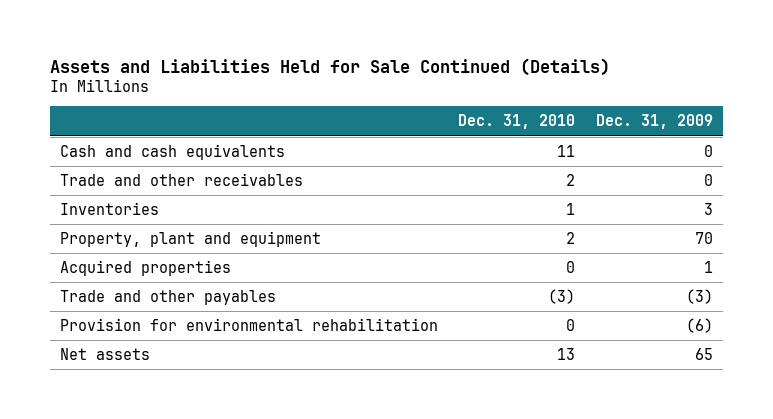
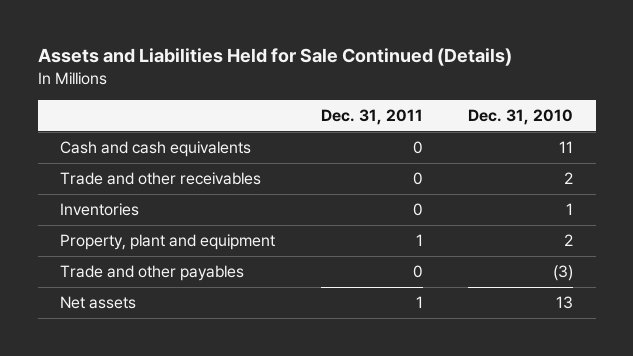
- | Dec. 31, 2010 | Dec. 31, 2009
+ | Dec. 31, 2011 | Dec. 31, 2010
- Acquired properties | 0 | 1
- Provision for environmental rehabilitation | 0 | (6)

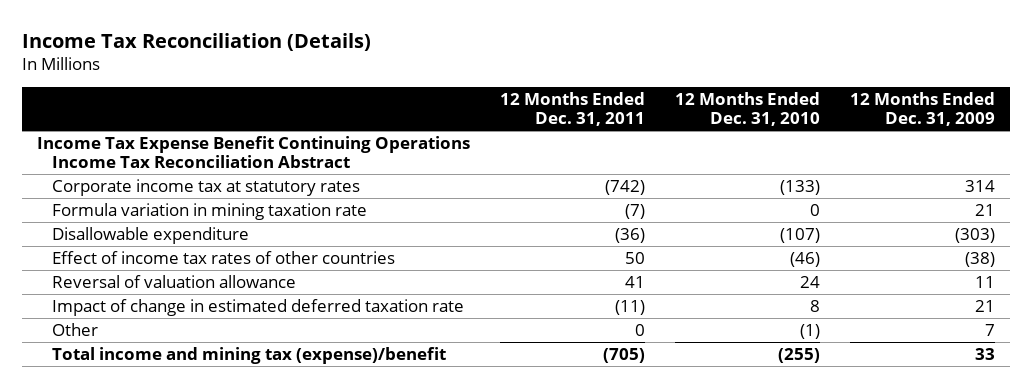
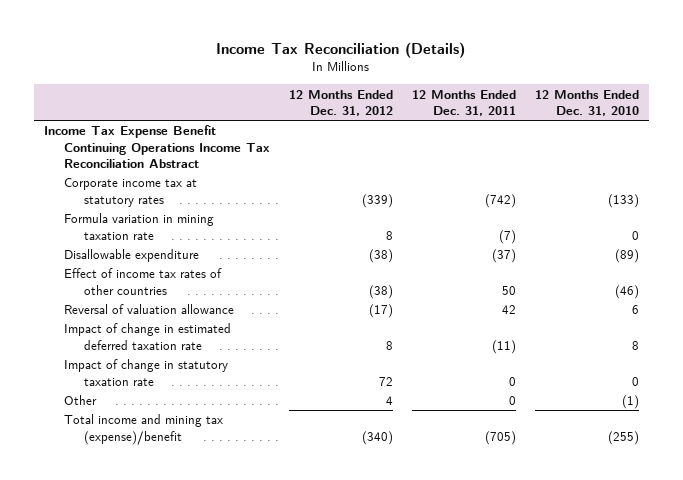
- | 12 Months Ended Dec. 31, 2011 | 12 Months Ended Dec. 31, 2010 | 12 Months Ended Dec. 31, 2009
+ | 12 Months Ended Dec. 31, 2012 | 12 Months Ended Dec. 31, 2011 | 12 Months Ended Dec. 31, 2010
- Disallowable expenditure | (36) | (107) | (303)
+ Disallowable expenditure | (38) | (37) | (89)
- Reversal of valuation allowance | 41 | 24 | 11
+ Reversal of valuation allowance | (17) | 42 | 6
+ Impact of change in statutory taxation rate | 72 | 0 | 0

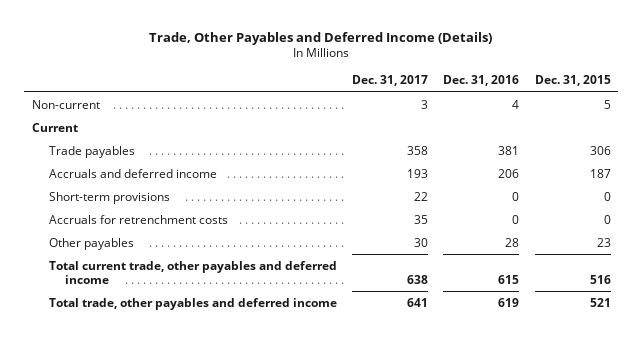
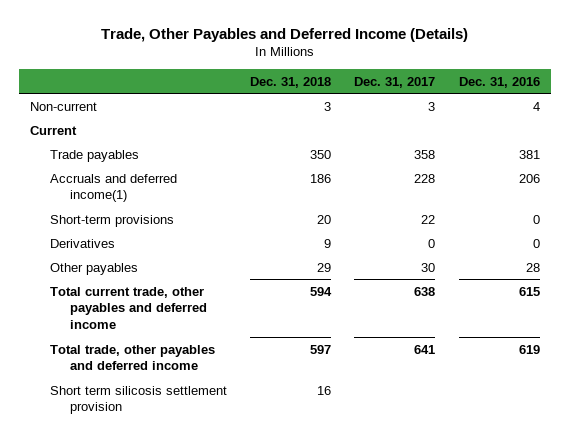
- | Dec. 31, 2017 | Dec. 31, 2016 | Dec. 31, 2015
+ | Dec. 31, 2018 | Dec. 31, 2017 | Dec. 31, 2016
- Accruals and deferred income | 193 | 206 | 187
+ Accruals and deferred income(1) | 186 | 228 | 206
- Accruals for retrenchment costs | 35 | 0 | 0
+ Derivatives | 9 | 0 | 0
+ Short term silicosis settlement provision | 16 | |

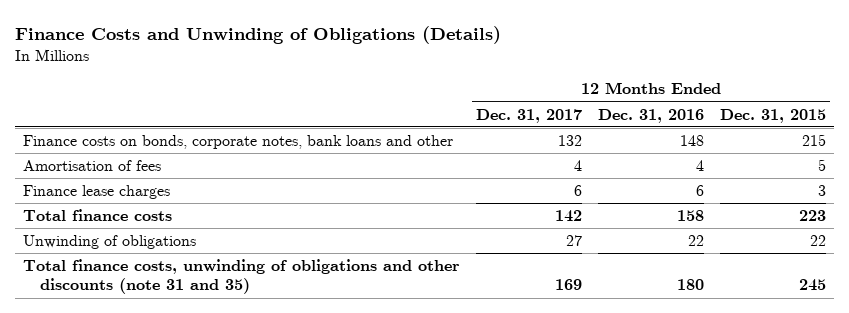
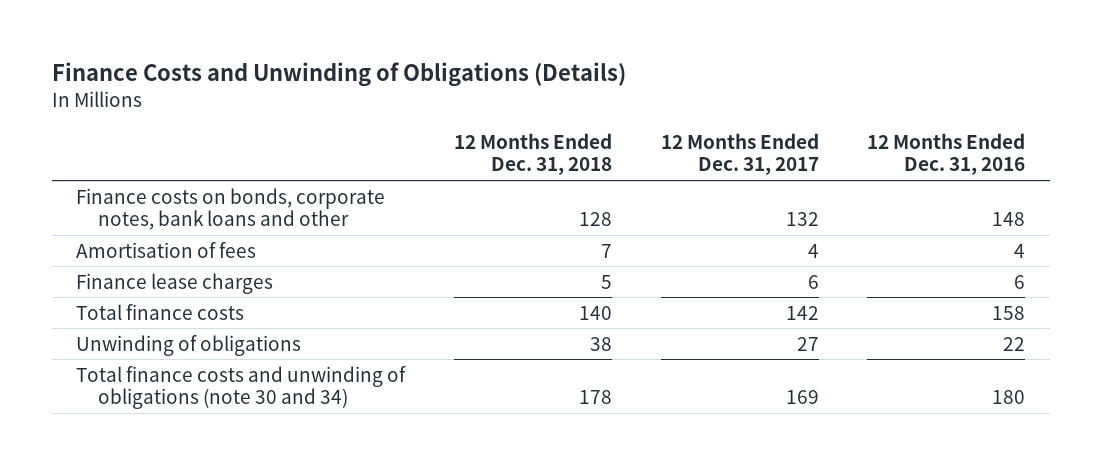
- | 12 Months Ended Dec. 31, 2017 | 12 Months Ended Dec. 31, 2016 | 12 Months Ended Dec. 31, 2015
+ | 12 Months Ended Dec. 31, 2018 | 12 Months Ended Dec. 31, 2017 | 12 Months Ended Dec. 31, 2016
- Total finance costs, unwinding of obligations and other discounts (note 31 and 35) | 169 | 180 | 245
+ Total finance costs and unwinding of obligations (note 30 and 34) | 178 | 169 | 180

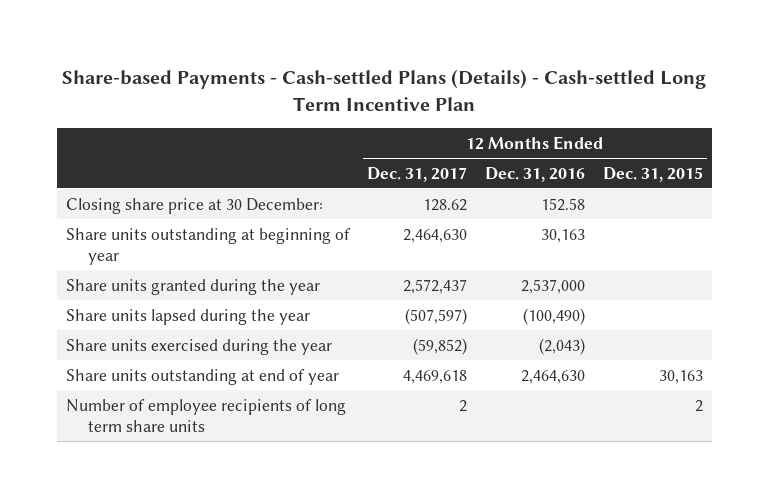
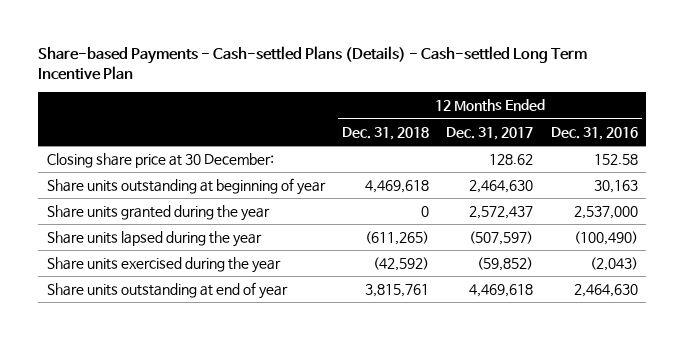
- | 12 Months Ended Dec. 31, 2017 | 12 Months Ended Dec. 31, 2016 | 12 Months Ended Dec. 31, 2015
+ | 12 Months Ended Dec. 31, 2018 | 12 Months Ended Dec. 31, 2017 | 12 Months Ended Dec. 31, 2016
- Number of employee recipients of long term share units | 2 | | 2

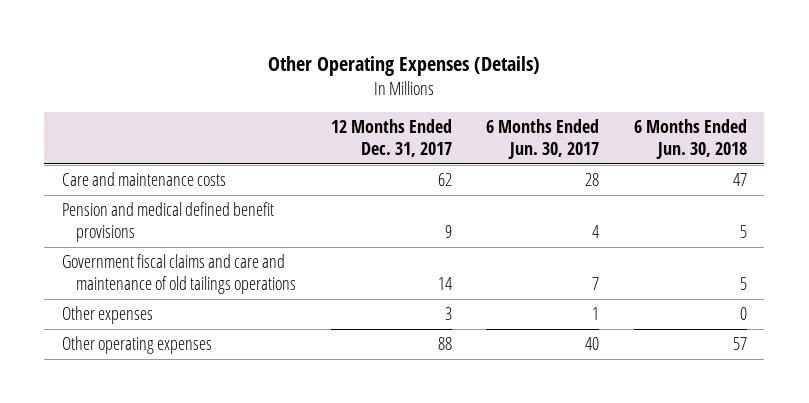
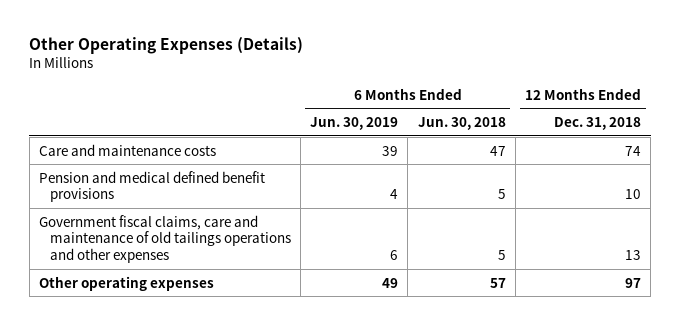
- | 12 Months Ended Dec. 31, 2017 | 6 Months Ended Jun. 30, 2017 | 6 Months Ended Jun. 30, 2018
+ | 6 Months Ended Jun. 30, 2019 | 6 Months Ended Jun. 30, 2018 | 12 Months Ended Dec. 31, 2018
- Government fiscal claims and care and maintenance of old tailings operations | 14 | 7 | 5
- Other expenses | 3 | 1 | 0
+ Government fiscal claims, care and maintenance of old tailings operations and other expenses | 6 | 5 | 13

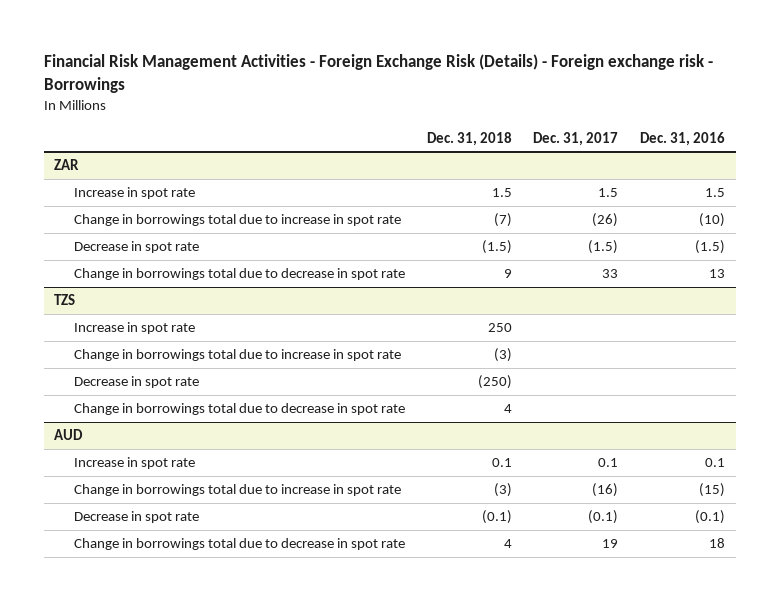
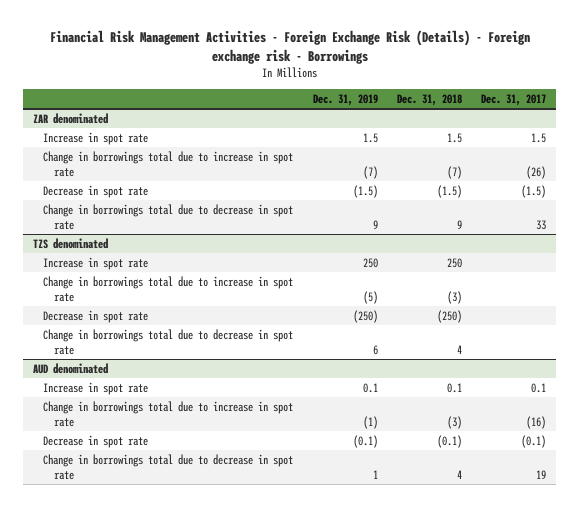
- | Dec. 31, 2018 | Dec. 31, 2017 | Dec. 31, 2016
+ | Dec. 31, 2019 | Dec. 31, 2018 | Dec. 31, 2017
- ZAR
+ ZAR denominated
- TZS
+ TZS denominated
- AUD
+ AUD denominated

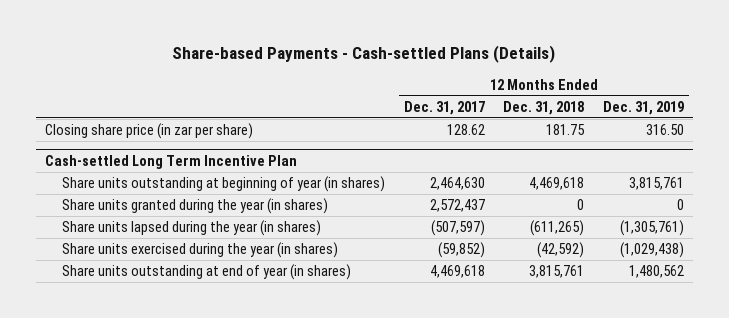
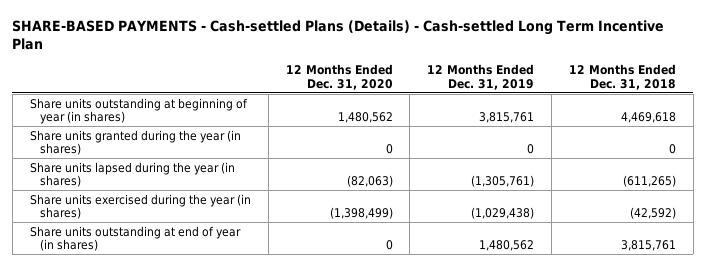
- Share-based Payments - Cash-settled Plans (Details)
+ SHARE-BASED PAYMENTS - Cash-settled Plans (Details) - Cash-settled Long Term Incentive Plan
- | 12 Months Ended Dec. 31, 2017 | 12 Months Ended Dec. 31, 2018 | 12 Months Ended Dec. 31, 2019
+ | 12 Months Ended Dec. 31, 2020 | 12 Months Ended Dec. 31, 2019 | 12 Months Ended Dec. 31, 2018
- Closing share price (in zar per share) | 128.62 | 181.75 | 316.50
- Cash-settled Long Term Incentive Plan

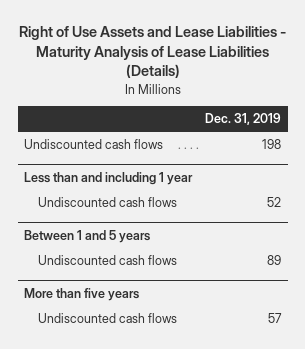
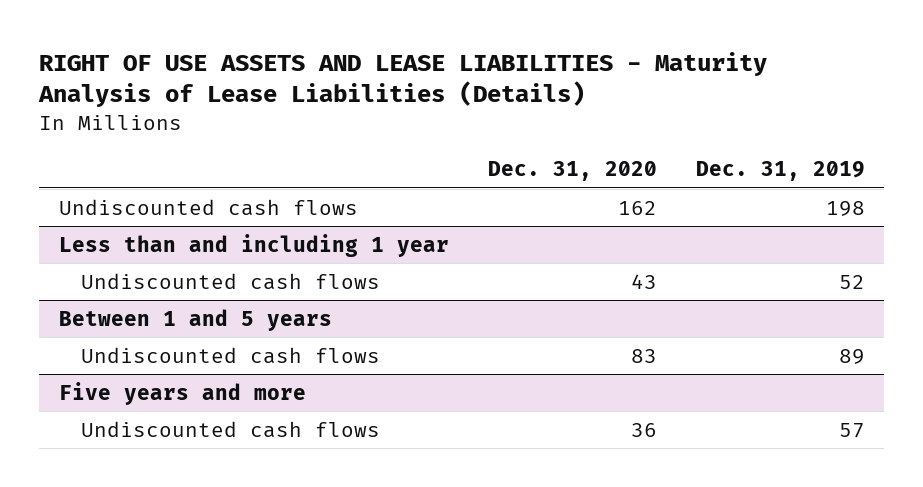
- Right of Use Assets and Lease Liabilities - Maturity Analysis of Lease Liabilities (Details)
+ RIGHT OF USE ASSETS AND LEASE LIABILITIES - Maturity Analysis of Lease Liabilities (Details)
- | Dec. 31, 2019
+ | Dec. 31, 2020 | Dec. 31, 2019
- More than five years
+ Five years and more

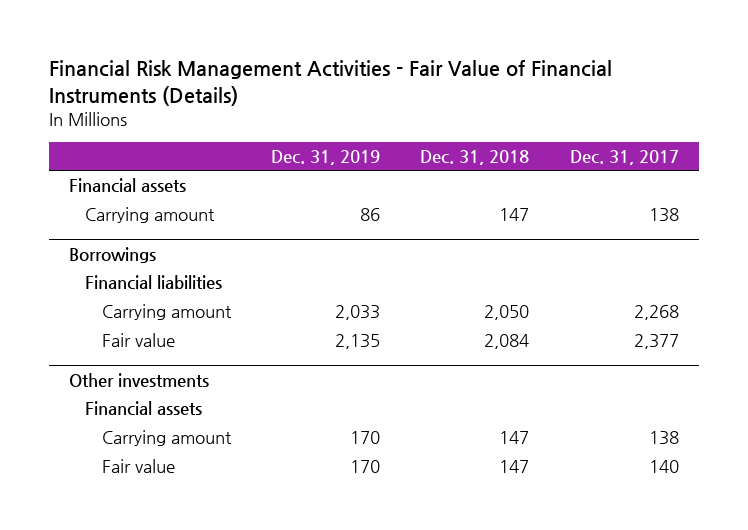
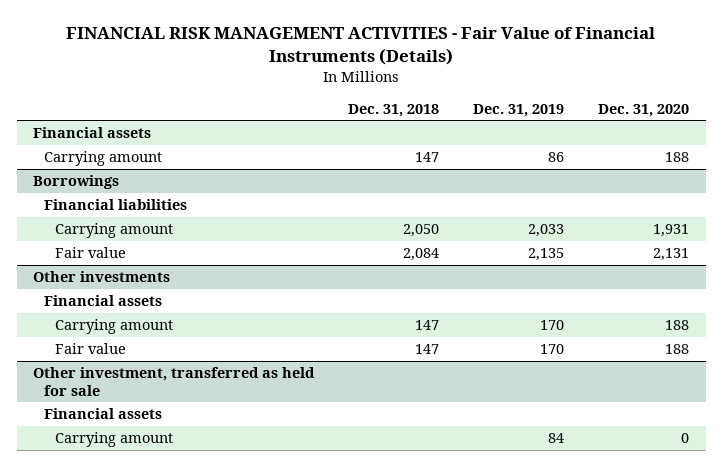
- Financial Risk Management Activities - Fair Value of Financial Instruments (Details)
+ FINANCIAL RISK MANAGEMENT ACTIVITIES - Fair Value of Financial Instruments (Details)
- | Dec. 31, 2019 | Dec. 31, 2018 | Dec. 31, 2017
+ | Dec. 31, 2018 | Dec. 31, 2019 | Dec. 31, 2020
+ Other investment, transferred as held for sale
+ Financial assets
+ Carrying amount | | 84 | 0

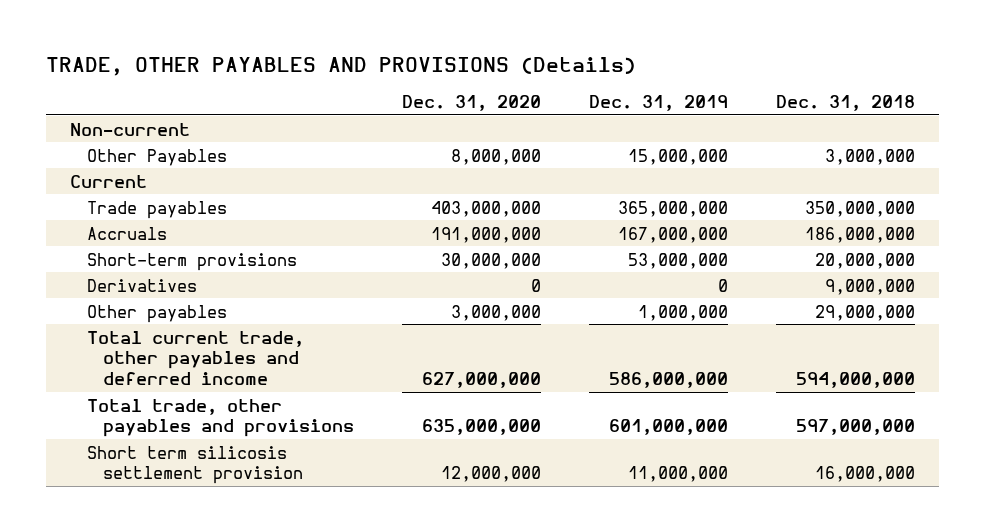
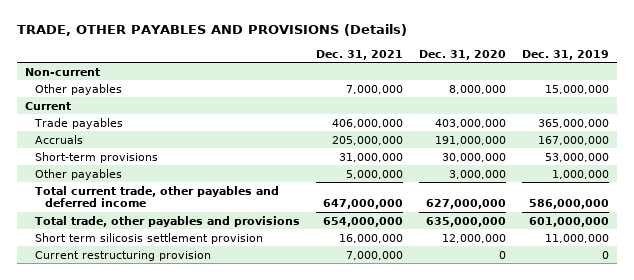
- | Dec. 31, 2020 | Dec. 31, 2019 | Dec. 31, 2018
+ | Dec. 31, 2021 | Dec. 31, 2020 | Dec. 31, 2019
- Other Payables | 8,000,000 | 15,000,000 | 3,000,000
+ Other payables | 7,000,000 | 8,000,000 | 15,000,000
- Derivatives | 0 | 0 | 9,000,000
+ Current restructuring provision | 7,000,000 | 0 | 0

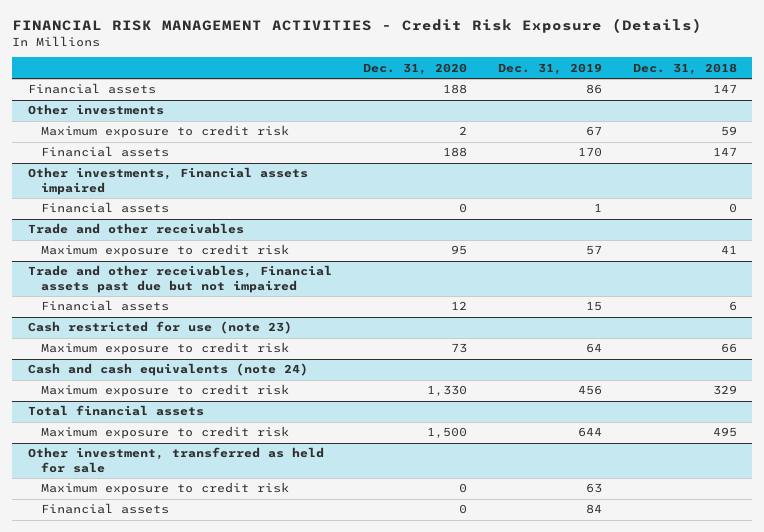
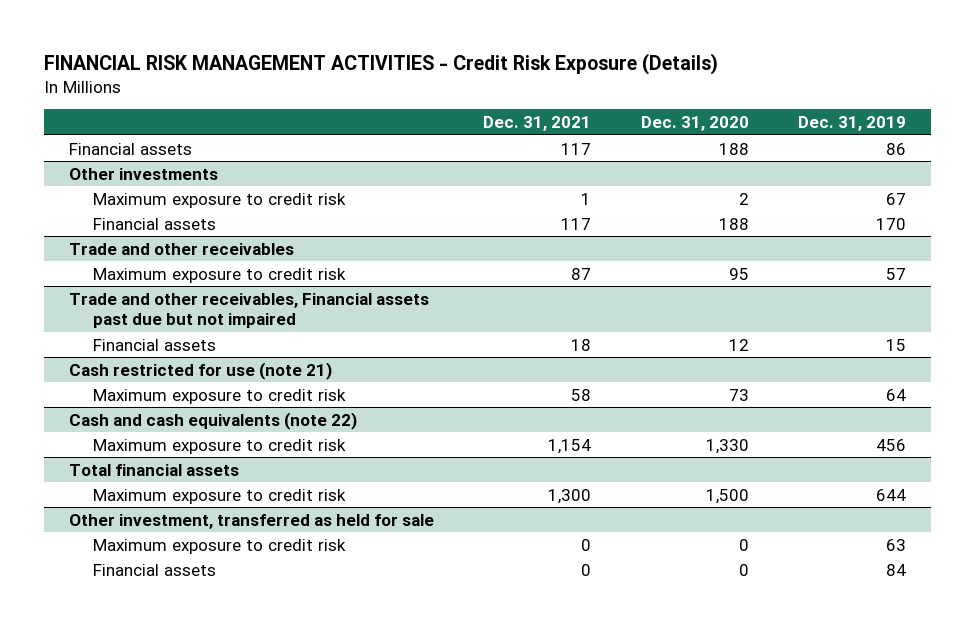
- | Dec. 31, 2020 | Dec. 31, 2019 | Dec. 31, 2018
+ | Dec. 31, 2021 | Dec. 31, 2020 | Dec. 31, 2019
- Other investments, Financial assets impaired
- Financial assets | 0 | 1 | 0
- Cash restricted for use (note 23)
+ Cash restricted for use (note 21)
- Cash and cash equivalents (note 24)
+ Cash and cash equivalents (note 22)

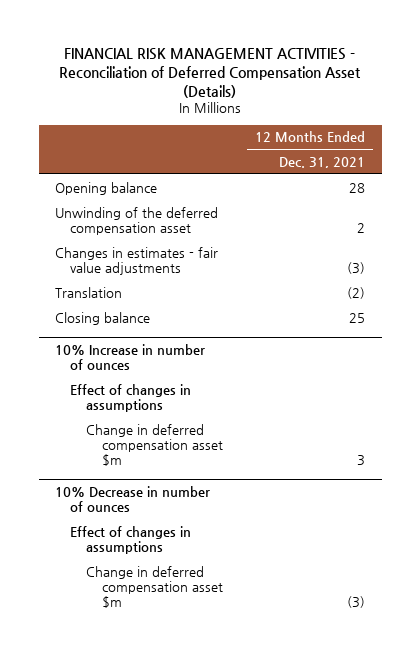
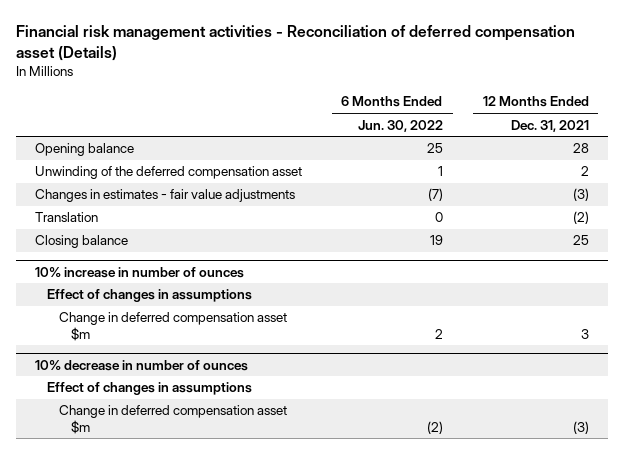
- FINANCIAL RISK MANAGEMENT ACTIVITIES - Reconciliation of Deferred Compensation Asset (Details)
+ Financial risk management activities - Reconciliation of deferred compensation asset (Details)
- | 12 Months Ended Dec. 31, 2021
+ | 6 Months Ended Jun. 30, 2022 | 12 Months Ended Dec. 31, 2021
- 10% Increase in number of ounces
+ 10% increase in number of ounces
- 10% Decrease in number of ounces
+ 10% decrease in number of ounces

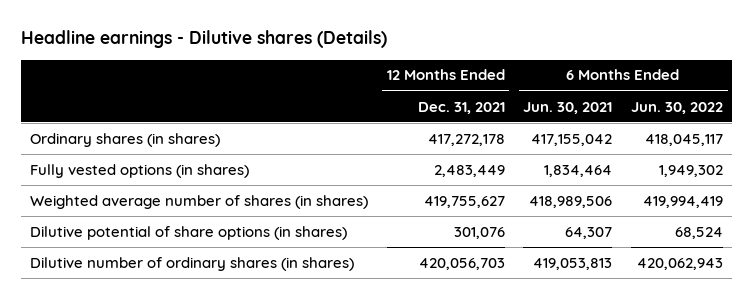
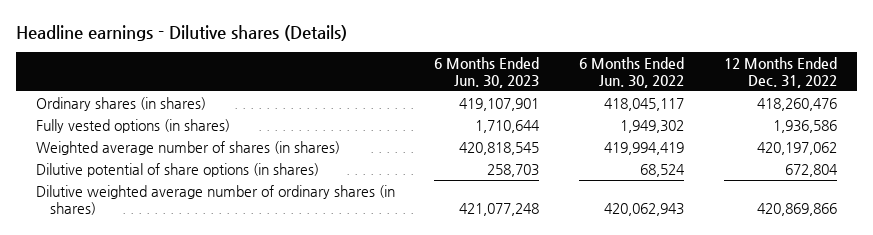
- | 12 Months Ended Dec. 31, 2021 | 6 Months Ended Jun. 30, 2021 | 6 Months Ended Jun. 30, 2022
+ | 6 Months Ended Jun. 30, 2023 | 6 Months Ended Jun. 30, 2022 | 12 Months Ended Dec. 31, 2022
- Dilutive number of ordinary shares (in shares) | 420,056,703 | 419,053,813 | 420,062,943
+ Dilutive weighted average number of ordinary shares (in shares) | 421,077,248 | 420,062,943 | 420,869,866

